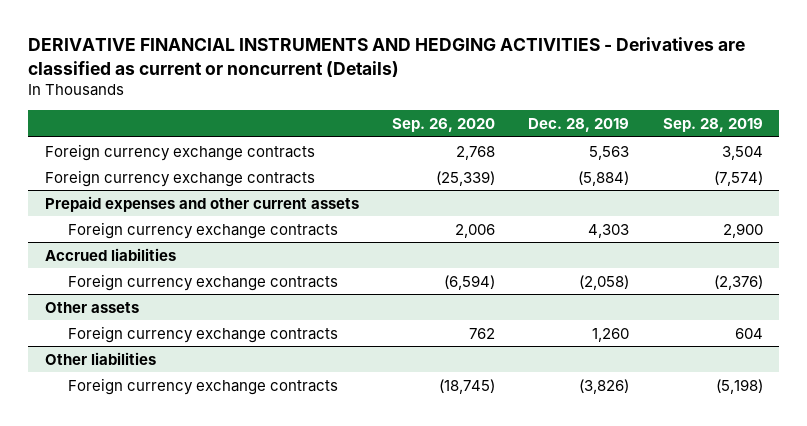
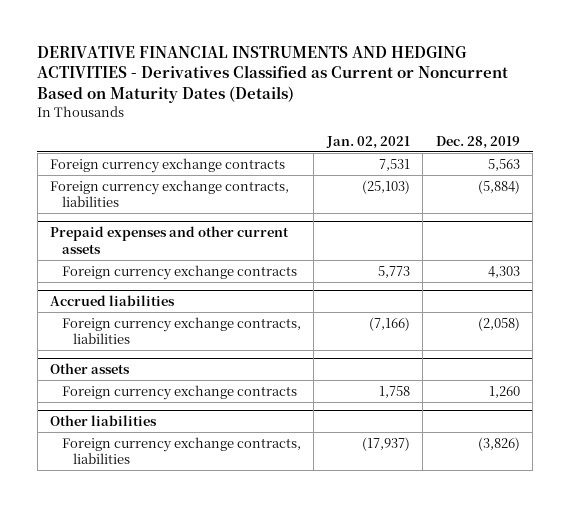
- DERIVATIVE FINANCIAL INSTRUMENTS AND HEDGING ACTIVITIES - Derivatives are classified as current or noncurrent (Details)
+ DERIVATIVE FINANCIAL INSTRUMENTS AND HEDGING ACTIVITIES - Derivatives Classified as Current or Noncurrent Based on Maturity Dates (Details)
- | Sep. 26, 2020 | Dec. 28, 2019 | Sep. 28, 2019
+ | Jan. 02, 2021 | Dec. 28, 2019
- Foreign currency exchange contracts | (25,339) | (5,884) | (7,574)
+ Foreign currency exchange contracts, liabilities | (25,103) | (5,884)
@ Accrued liabilities
- Foreign currency exchange contracts | (6,594) | (2,058) | (2,376)
+ Foreign currency exchange contracts, liabilities | (7,166) | (2,058)
@ Other liabilities
- Foreign currency exchange contracts | (18,745) | (3,826) | (5,198)
+ Foreign currency exchange contracts, liabilities | (17,937) | (3,826)

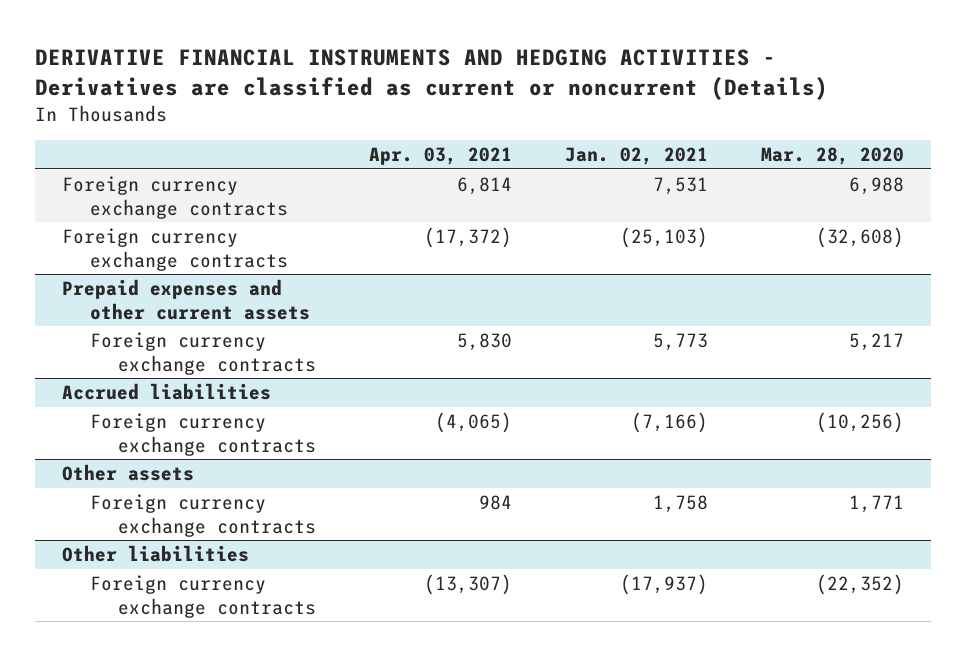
- DERIVATIVE FINANCIAL INSTRUMENTS AND HEDGING ACTIVITIES - Derivatives Classified as Current or Noncurrent Based on Maturity Dates (Details)
+ DERIVATIVE FINANCIAL INSTRUMENTS AND HEDGING ACTIVITIES - Derivatives are classified as current or noncurrent (Details)
- | Jan. 02, 2021 | Dec. 28, 2019
+ | Apr. 03, 2021 | Jan. 02, 2021 | Mar. 28, 2020
- Foreign currency exchange contracts, liabilities | (25,103) | (5,884)
+ Foreign currency exchange contracts | (17,372) | (25,103) | (32,608)
@ Accrued liabilities
- Foreign currency exchange contracts, liabilities | (7,166) | (2,058)
+ Foreign currency exchange contracts | (4,065) | (7,166) | (10,256)
@ Other liabilities
- Foreign currency exchange contracts, liabilities | (17,937) | (3,826)
+ Foreign currency exchange contracts | (13,307) | (17,937) | (22,352)

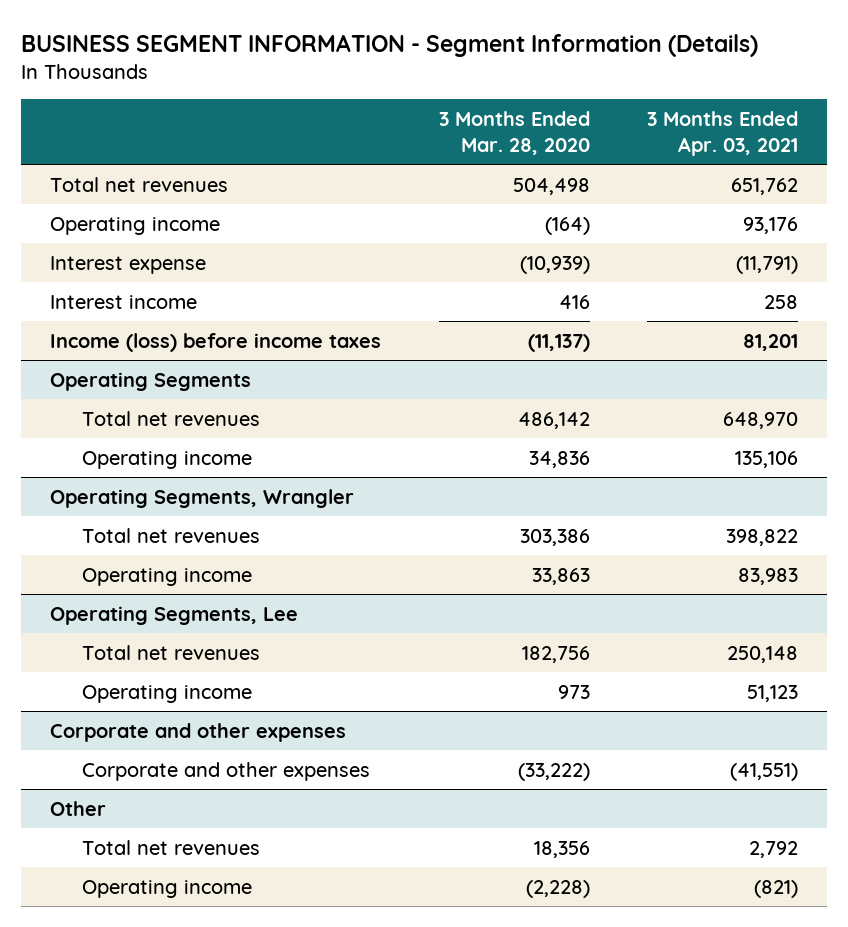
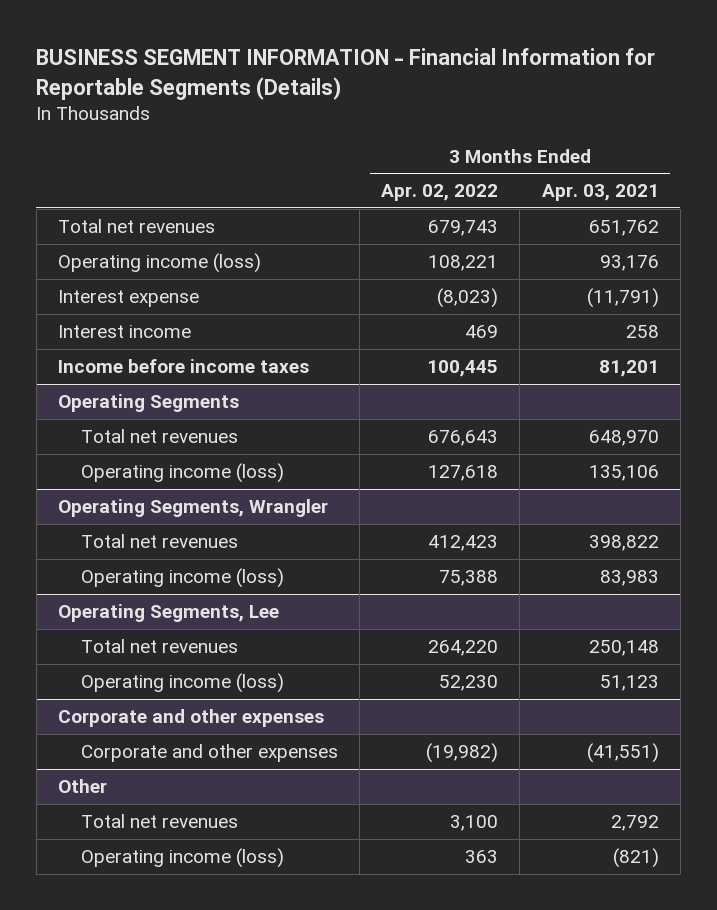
- BUSINESS SEGMENT INFORMATION - Segment Information (Details)
+ BUSINESS SEGMENT INFORMATION - Financial Information for Reportable Segments (Details)
- | 3 Months Ended Mar. 28, 2020 | 3 Months Ended Apr. 03, 2021
+ | 3 Months Ended Apr. 02, 2022 | 3 Months Ended Apr. 03, 2021
- Operating income | (164) | 93,176
+ Operating income (loss) | 108,221 | 93,176
- Income (loss) before income taxes | (11,137) | 81,201
+ Income before income taxes | 100,445 | 81,201
@ Operating Segments
- Operating income | 34,836 | 135,106
+ Operating income (loss) | 127,618 | 135,106
@ Operating Segments, Wrangler
- Operating income | 33,863 | 83,983
+ Operating income (loss) | 75,388 | 83,983
@ Operating Segments, Lee
- Operating income | 973 | 51,123
+ Operating income (loss) | 52,230 | 51,123
@ Other
- Operating income | (2,228) | (821)
+ Operating income (loss) | 363 | (821)

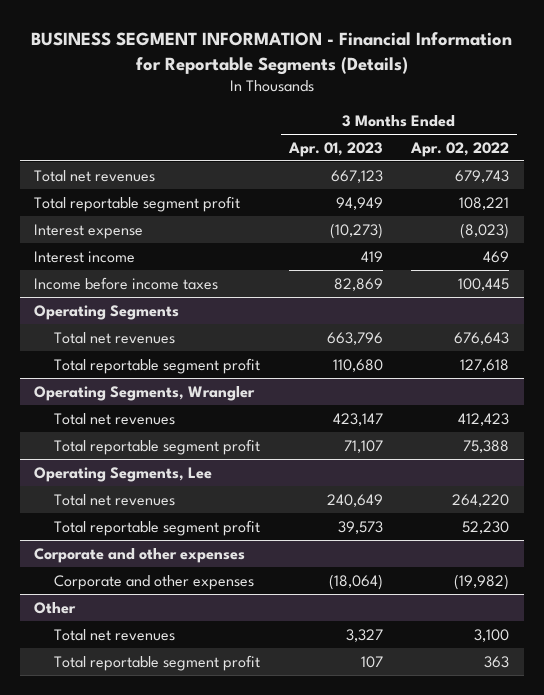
- | 3 Months Ended Apr. 02, 2022 | 3 Months Ended Apr. 03, 2021
+ | 3 Months Ended Apr. 01, 2023 | 3 Months Ended Apr. 02, 2022
- Operating income (loss) | 108,221 | 93,176
+ Total reportable segment profit | 94,949 | 108,221
@ Operating Segments
- Operating income (loss) | 127,618 | 135,106
+ Total reportable segment profit | 110,680 | 127,618
@ Operating Segments, Wrangler
- Operating income (loss) | 75,388 | 83,983
+ Total reportable segment profit | 71,107 | 75,388
@ Operating Segments, Lee
- Operating income (loss) | 52,230 | 51,123
+ Total reportable segment profit | 39,573 | 52,230
@ Other
- Operating income (loss) | 363 | (821)
+ Total reportable segment profit | 107 | 363

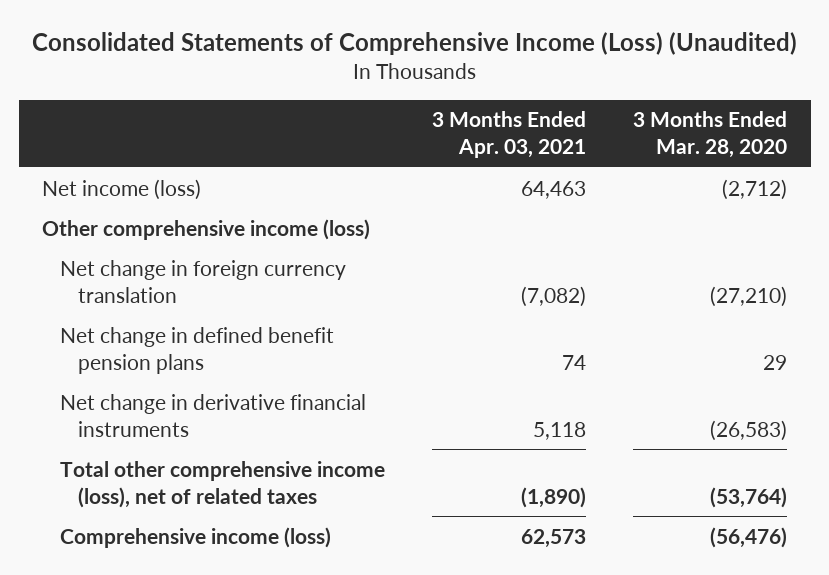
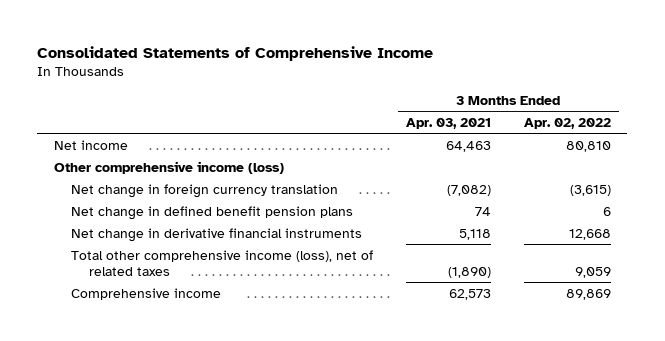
- Consolidated Statements of Comprehensive Income (Loss) (Unaudited)
+ Consolidated Statements of Comprehensive Income
- | 3 Months Ended Apr. 03, 2021 | 3 Months Ended Mar. 28, 2020
+ | 3 Months Ended Apr. 03, 2021 | 3 Months Ended Apr. 02, 2022
- Net income (loss) | 64,463 | (2,712)
+ Net income | 64,463 | 80,810
- Comprehensive income (loss) | 62,573 | (56,476)
+ Comprehensive income | 62,573 | 89,869

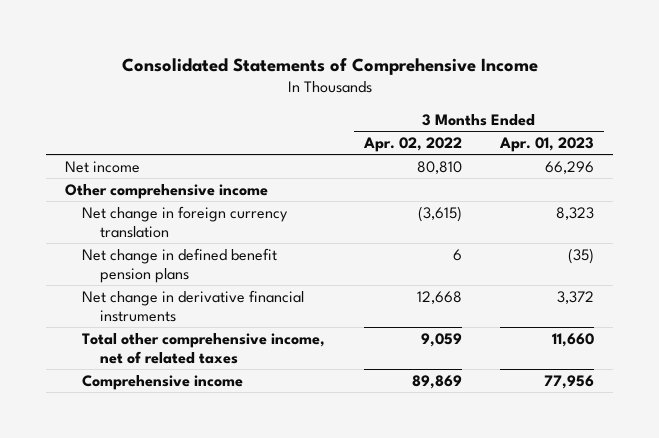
- | 3 Months Ended Apr. 03, 2021 | 3 Months Ended Apr. 02, 2022
+ | 3 Months Ended Apr. 02, 2022 | 3 Months Ended Apr. 01, 2023
- Other comprehensive income (loss)
+ Other comprehensive income
- Total other comprehensive income (loss), net of related taxes | (1,890) | 9,059
+ Total other comprehensive income, net of related taxes | 9,059 | 11,660

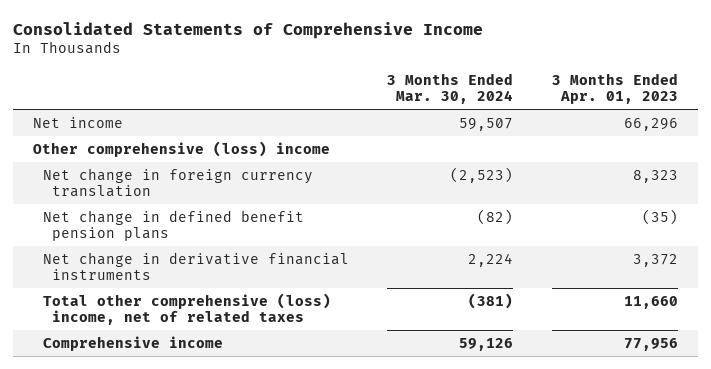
- | 3 Months Ended Apr. 02, 2022 | 3 Months Ended Apr. 01, 2023
+ | 3 Months Ended Mar. 30, 2024 | 3 Months Ended Apr. 01, 2023
- Other comprehensive income
+ Other comprehensive (loss) income
- Total other comprehensive income, net of related taxes | 9,059 | 11,660
+ Total other comprehensive (loss) income, net of related taxes | (381) | 11,660

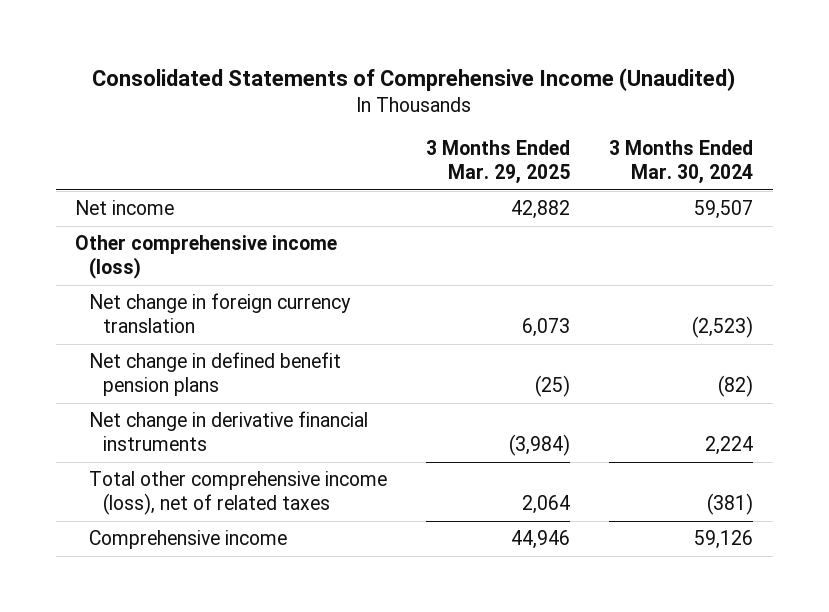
- Consolidated Statements of Comprehensive Income
+ Consolidated Statements of Comprehensive Income (Unaudited)
- | 3 Months Ended Mar. 30, 2024 | 3 Months Ended Apr. 01, 2023
+ | 3 Months Ended Mar. 29, 2025 | 3 Months Ended Mar. 30, 2024
- Other comprehensive (loss) income
+ Other comprehensive income (loss)
- Total other comprehensive (loss) income, net of related taxes | (381) | 11,660
+ Total other comprehensive income (loss), net of related taxes | 2,064 | (381)

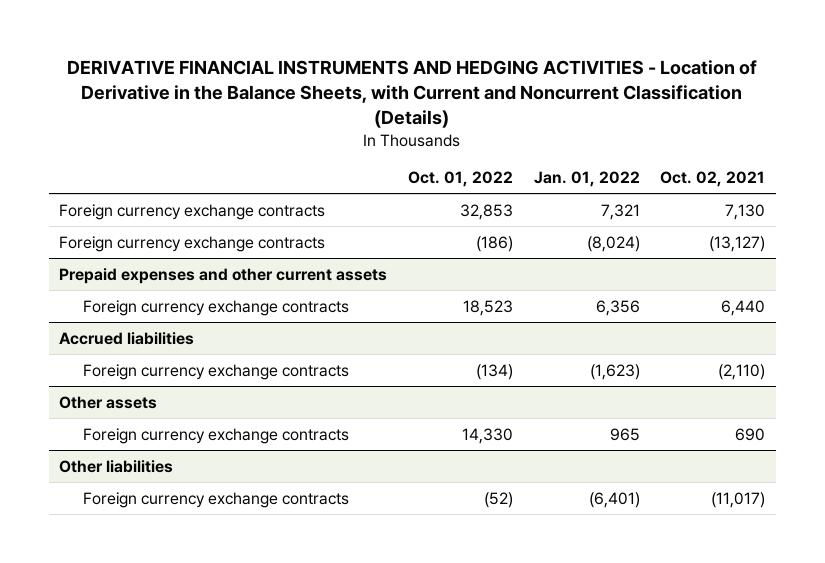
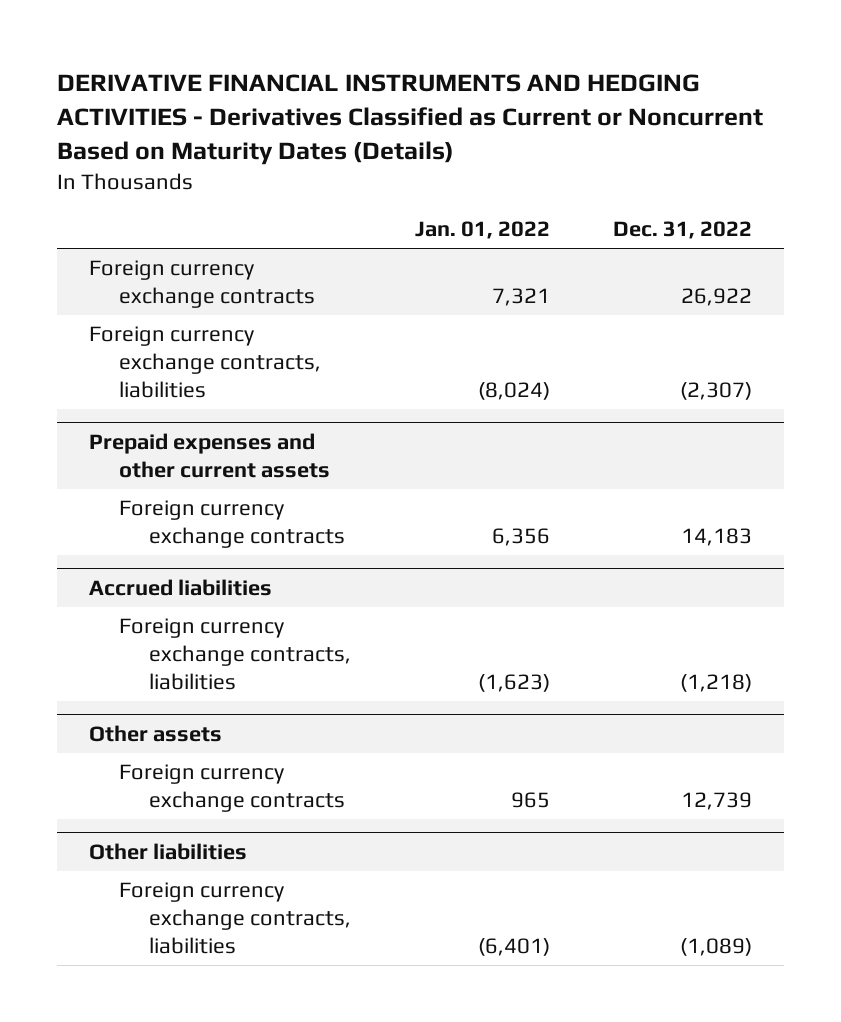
- DERIVATIVE FINANCIAL INSTRUMENTS AND HEDGING ACTIVITIES - Location of Derivative in the Balance Sheets, with Current and Noncurrent Classification (Details)
+ DERIVATIVE FINANCIAL INSTRUMENTS AND HEDGING ACTIVITIES - Derivatives Classified as Current or Noncurrent Based on Maturity Dates (Details)
- | Oct. 01, 2022 | Jan. 01, 2022 | Oct. 02, 2021
+ | Jan. 01, 2022 | Dec. 31, 2022
- Foreign currency exchange contracts | (186) | (8,024) | (13,127)
+ Foreign currency exchange contracts, liabilities | (8,024) | (2,307)
@ Accrued liabilities
- Foreign currency exchange contracts | (134) | (1,623) | (2,110)
+ Foreign currency exchange contracts, liabilities | (1,623) | (1,218)
@ Other liabilities
- Foreign currency exchange contracts | (52) | (6,401) | (11,017)
+ Foreign currency exchange contracts, liabilities | (6,401) | (1,089)

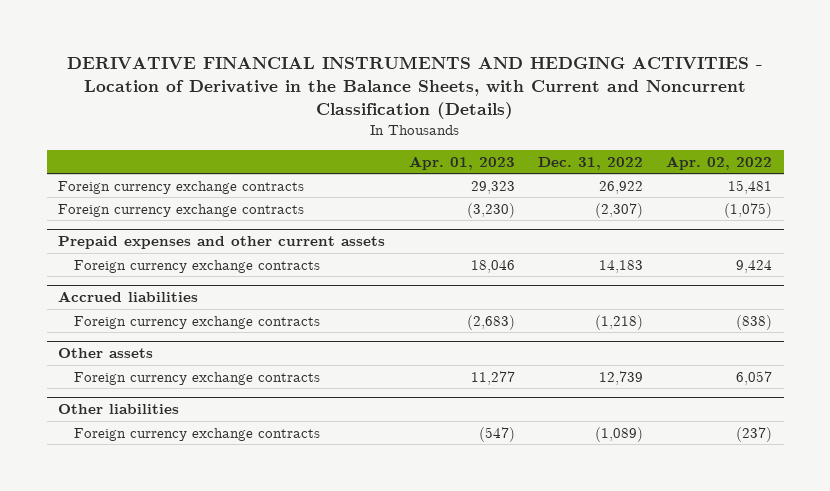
- DERIVATIVE FINANCIAL INSTRUMENTS AND HEDGING ACTIVITIES - Derivatives Classified as Current or Noncurrent Based on Maturity Dates (Details)
+ DERIVATIVE FINANCIAL INSTRUMENTS AND HEDGING ACTIVITIES - Location of Derivative in the Balance Sheets, with Current and Noncurrent Classification (Details)
- | Jan. 01, 2022 | Dec. 31, 2022
+ | Apr. 01, 2023 | Dec. 31, 2022 | Apr. 02, 2022
- Foreign currency exchange contracts, liabilities | (8,024) | (2,307)
+ Foreign currency exchange contracts | (3,230) | (2,307) | (1,075)
@ Accrued liabilities
- Foreign currency exchange contracts, liabilities | (1,623) | (1,218)
+ Foreign currency exchange contracts | (2,683) | (1,218) | (838)
@ Other liabilities
- Foreign currency exchange contracts, liabilities | (6,401) | (1,089)
+ Foreign currency exchange contracts | (547) | (1,089) | (237)

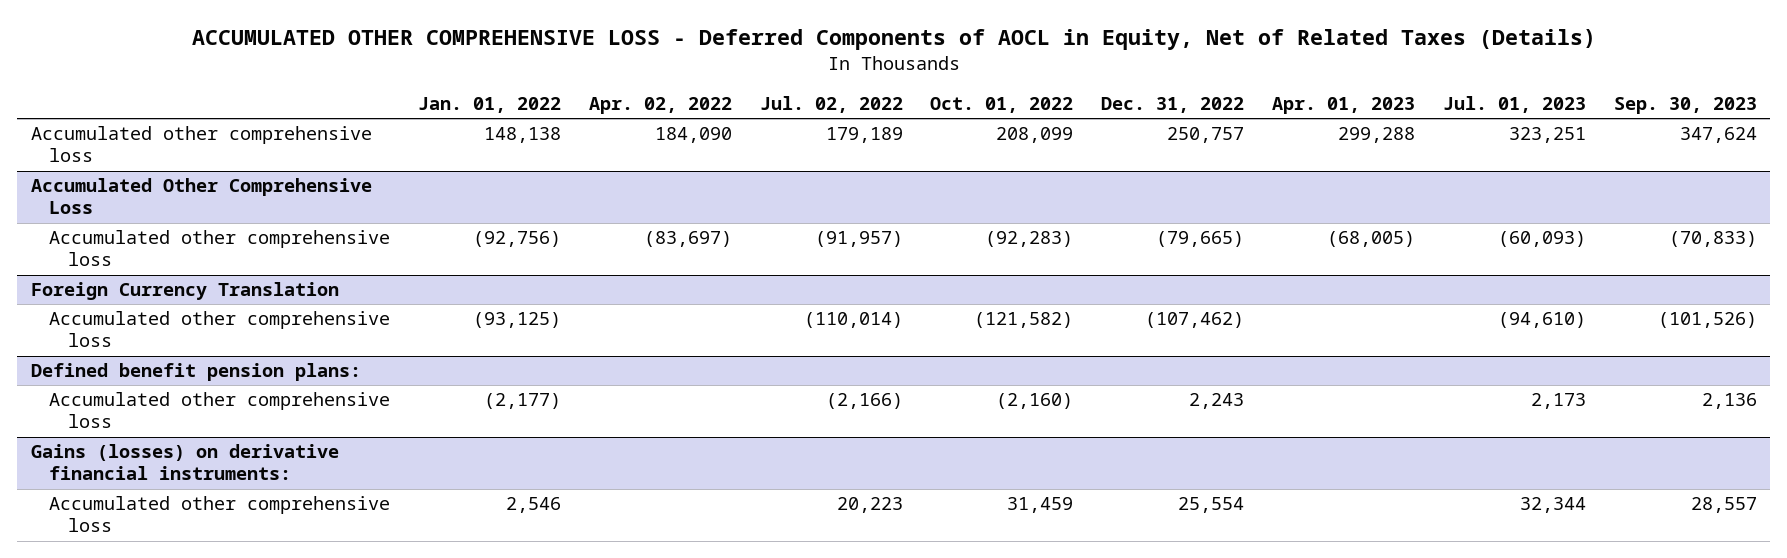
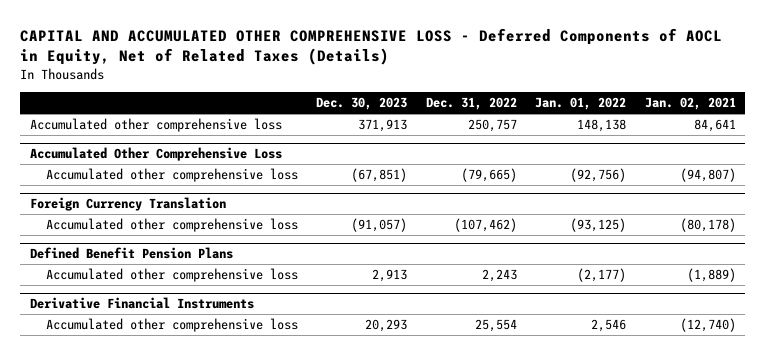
- ACCUMULATED OTHER COMPREHENSIVE LOSS - Deferred Components of AOCL in Equity, Net of Related Taxes (Details)
+ CAPITAL AND ACCUMULATED OTHER COMPREHENSIVE LOSS - Deferred Components of AOCL in Equity, Net of Related Taxes (Details)
- | Jan. 01, 2022 | Apr. 02, 2022 | Jul. 02, 2022 | Oct. 01, 2022 | Dec. 31, 2022 | Apr. 01, 2023 | Jul. 01, 2023 | Sep. 30, 2023
+ | Dec. 30, 2023 | Dec. 31, 2022 | Jan. 01, 2022 | Jan. 02, 2021
- Defined benefit pension plans:
+ Defined Benefit Pension Plans
- Gains (losses) on derivative financial instruments:
+ Derivative Financial Instruments

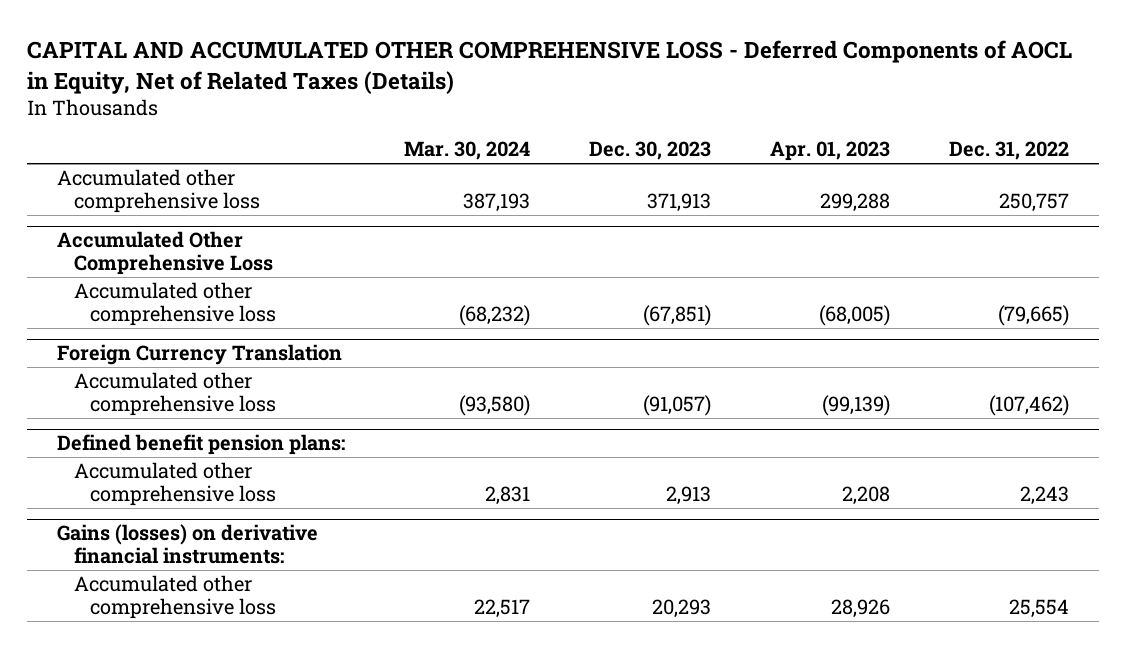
- | Dec. 30, 2023 | Dec. 31, 2022 | Jan. 01, 2022 | Jan. 02, 2021
+ | Mar. 30, 2024 | Dec. 30, 2023 | Apr. 01, 2023 | Dec. 31, 2022
- Defined Benefit Pension Plans
+ Defined benefit pension plans:
- Derivative Financial Instruments
+ Gains (losses) on derivative financial instruments:

